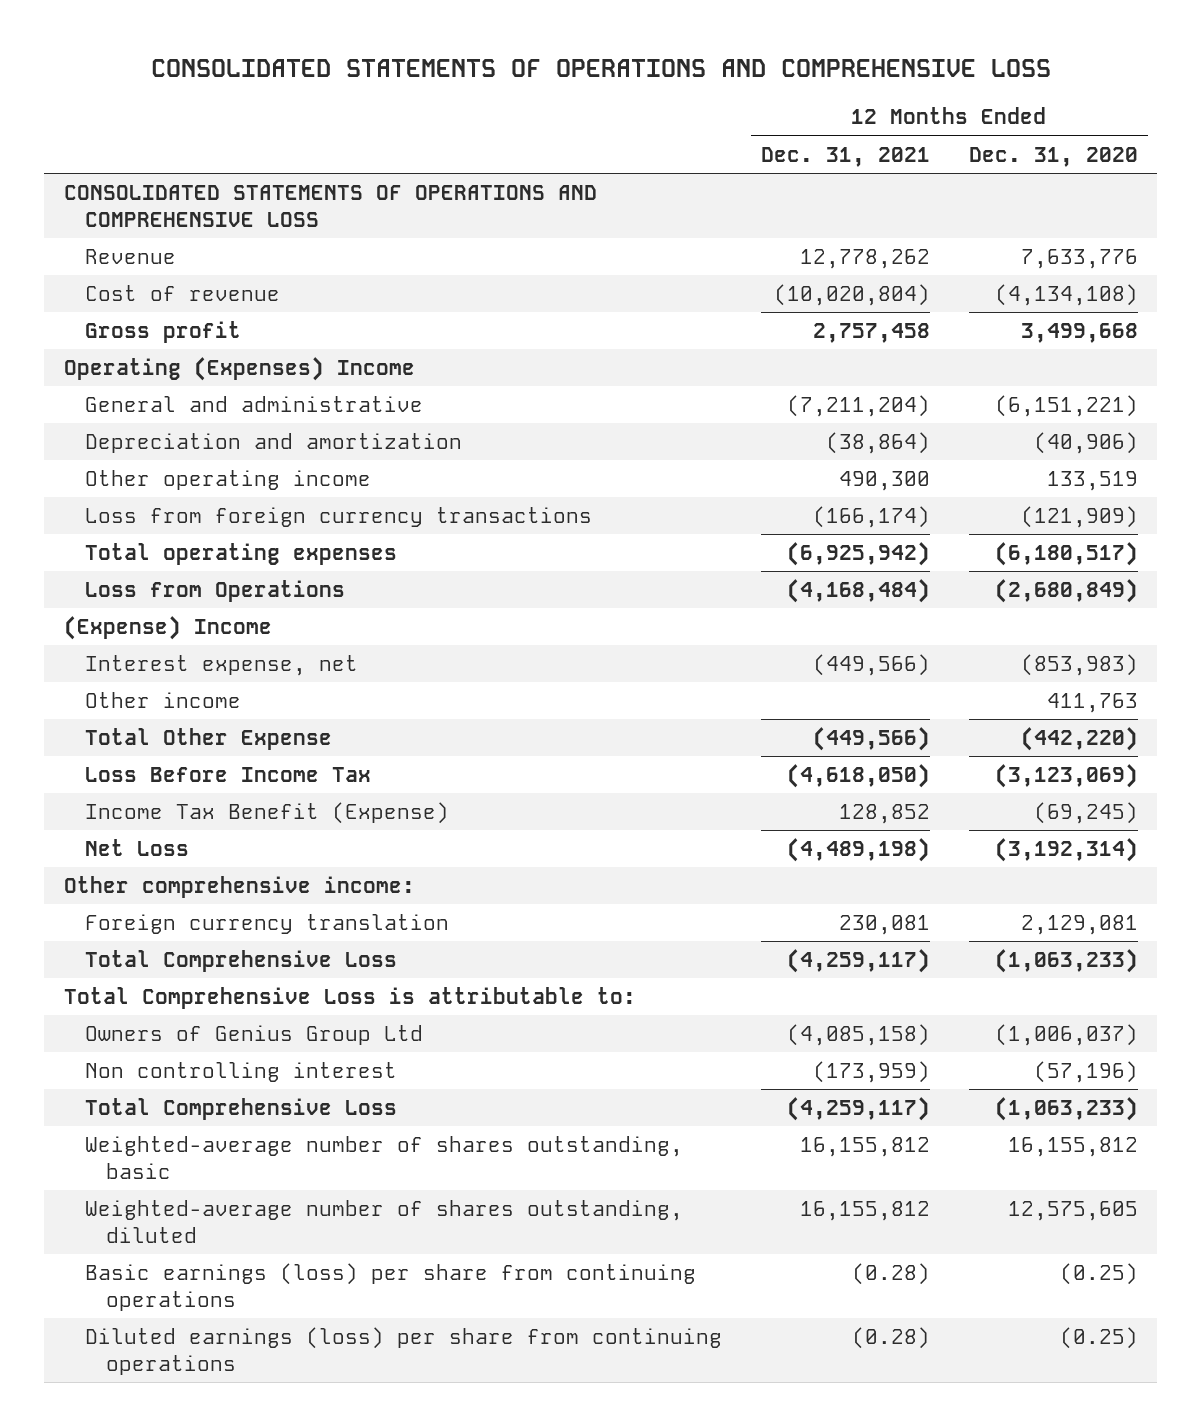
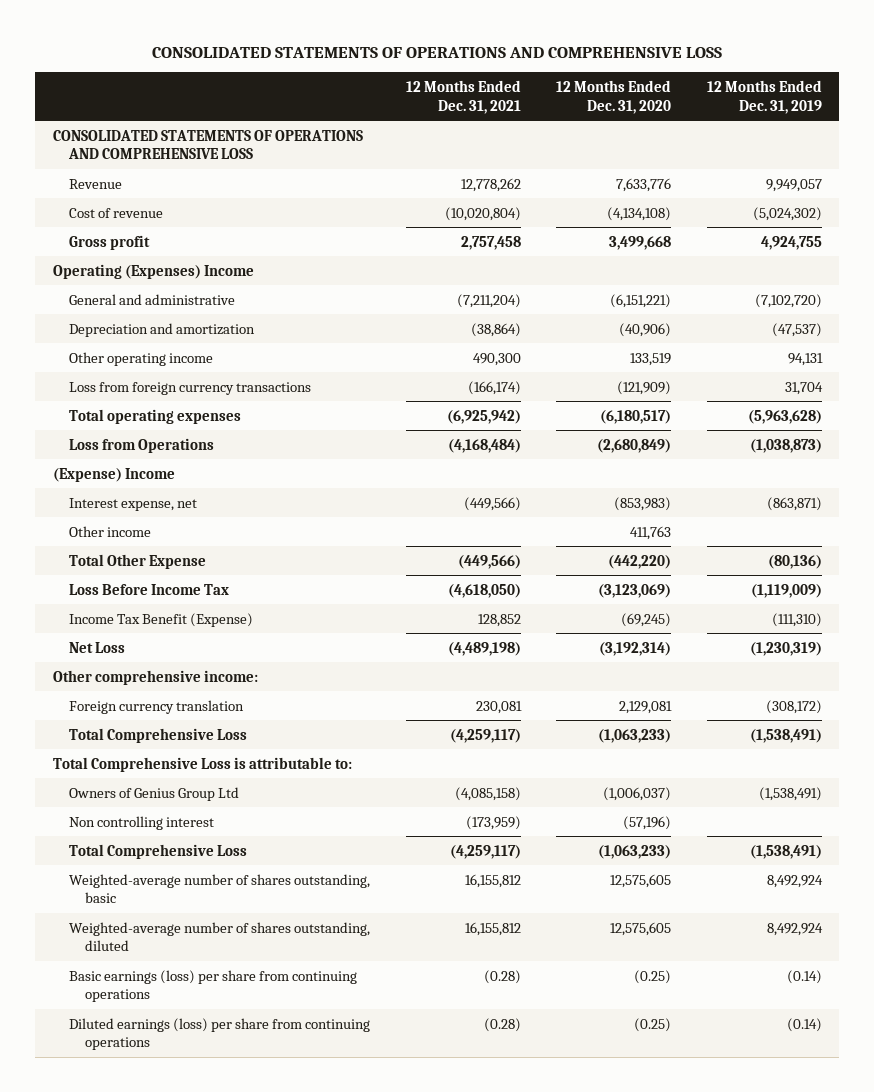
- | 12 Months Ended Dec. 31, 2021 | 12 Months Ended Dec. 31, 2020
+ | 12 Months Ended Dec. 31, 2021 | 12 Months Ended Dec. 31, 2020 | 12 Months Ended Dec. 31, 2019
- Weighted-average number of shares outstanding, basic | 16,155,812 | 16,155,812
+ Weighted-average number of shares outstanding, basic | 16,155,812 | 12,575,605 | 8,492,924

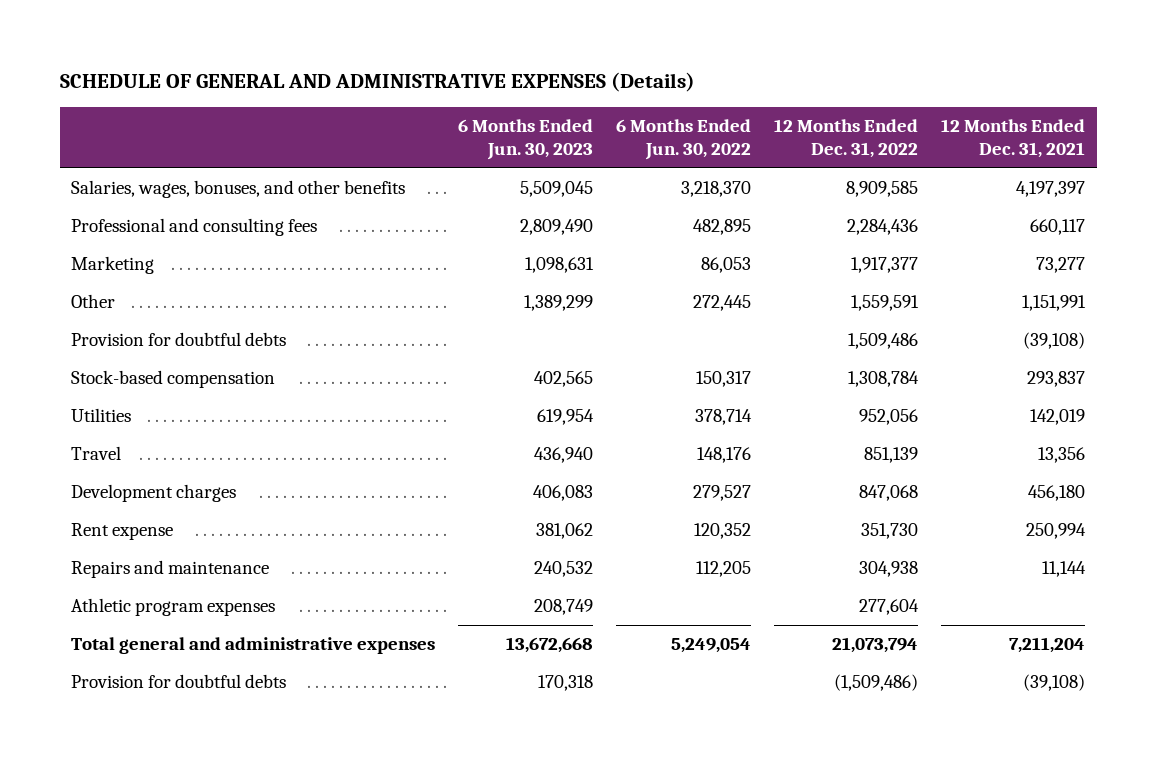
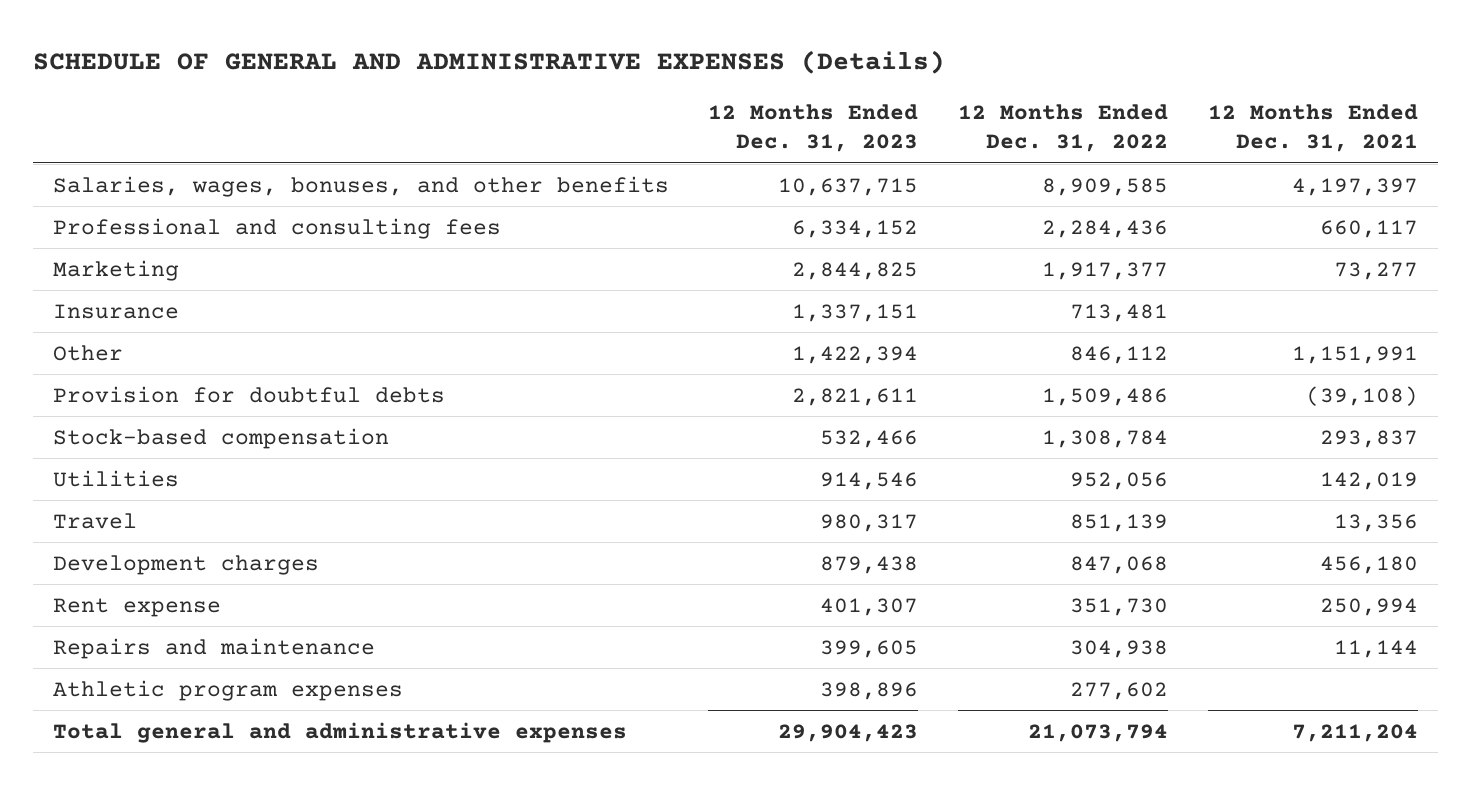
- | 6 Months Ended Jun. 30, 2023 | 6 Months Ended Jun. 30, 2022 | 12 Months Ended Dec. 31, 2022 | 12 Months Ended Dec. 31, 2021
+ | 12 Months Ended Dec. 31, 2023 | 12 Months Ended Dec. 31, 2022 | 12 Months Ended Dec. 31, 2021
- Other | 1,389,299 | 272,445 | 1,559,591 | 1,151,991
+ Insurance | 1,337,151 | 713,481 |
+ Other | 1,422,394 | 846,112 | 1,151,991
- Athletic program expenses | 208,749 | | 277,604 |
+ Athletic program expenses | 398,896 | 277,602 |
- Provision for doubtful debts | 170,318 | | (1,509,486) | (39,108)

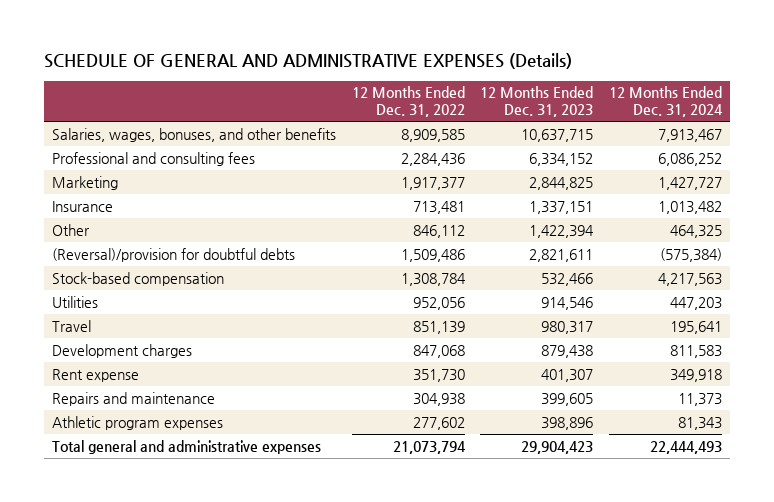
- | 12 Months Ended Dec. 31, 2023 | 12 Months Ended Dec. 31, 2022 | 12 Months Ended Dec. 31, 2021
+ | 12 Months Ended Dec. 31, 2022 | 12 Months Ended Dec. 31, 2023 | 12 Months Ended Dec. 31, 2024
- Provision for doubtful debts | 2,821,611 | 1,509,486 | (39,108)
+ (Reversal)/provision for doubtful debts | 1,509,486 | 2,821,611 | (575,384)

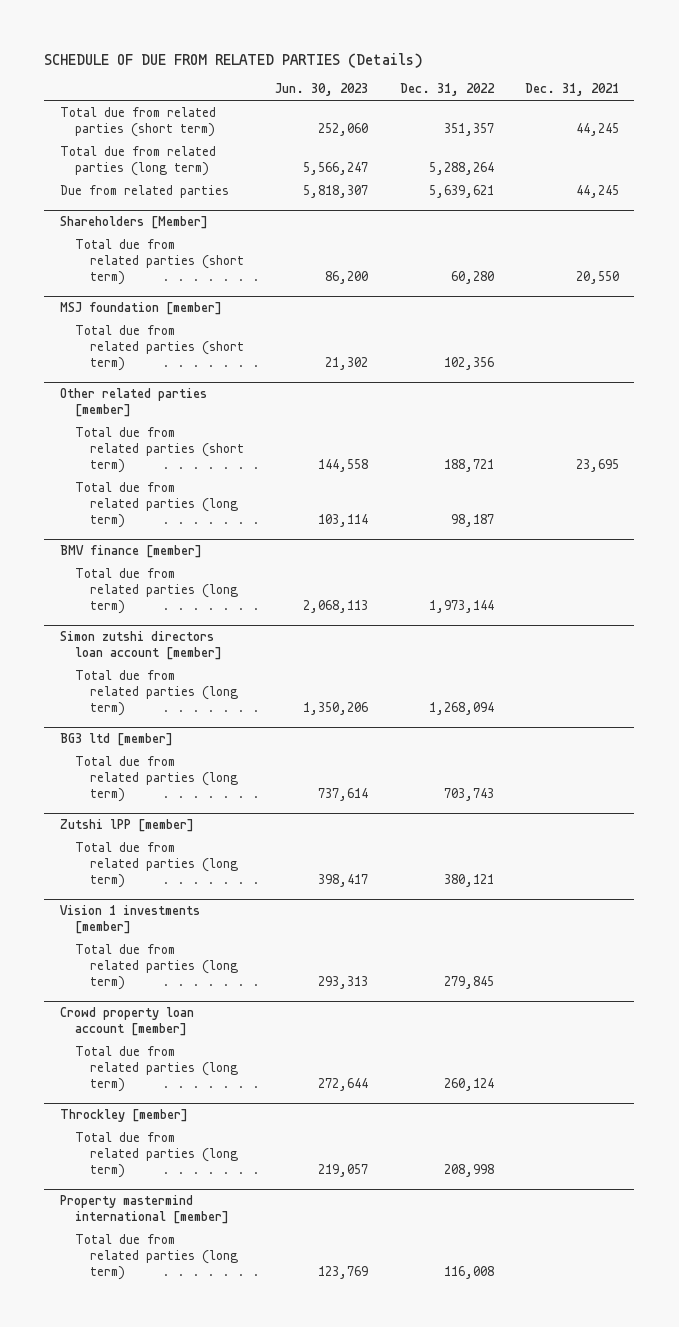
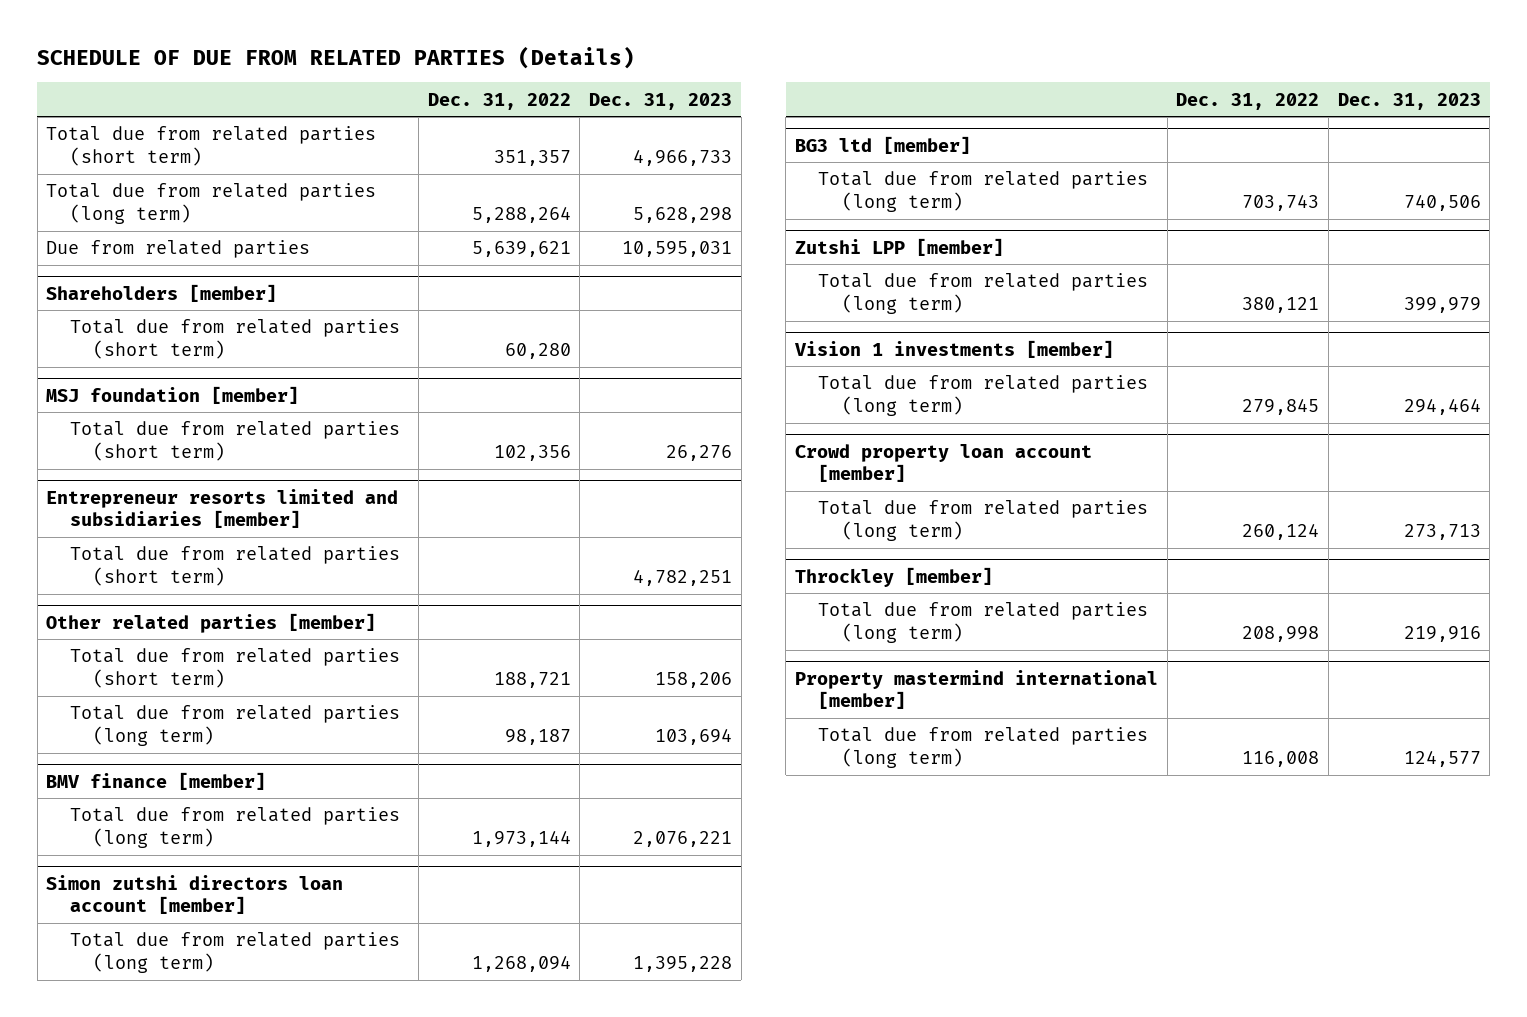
- | Jun. 30, 2023 | Dec. 31, 2022 | Dec. 31, 2021
+ | Dec. 31, 2022 | Dec. 31, 2023
- Shareholders [Member]
+ Shareholders [member]
+ Entrepreneur resorts limited and subsidiaries [member]
+ Total due from related parties (short term) | | 4,782,251
- Zutshi lPP [member]
+ Zutshi LPP [member]

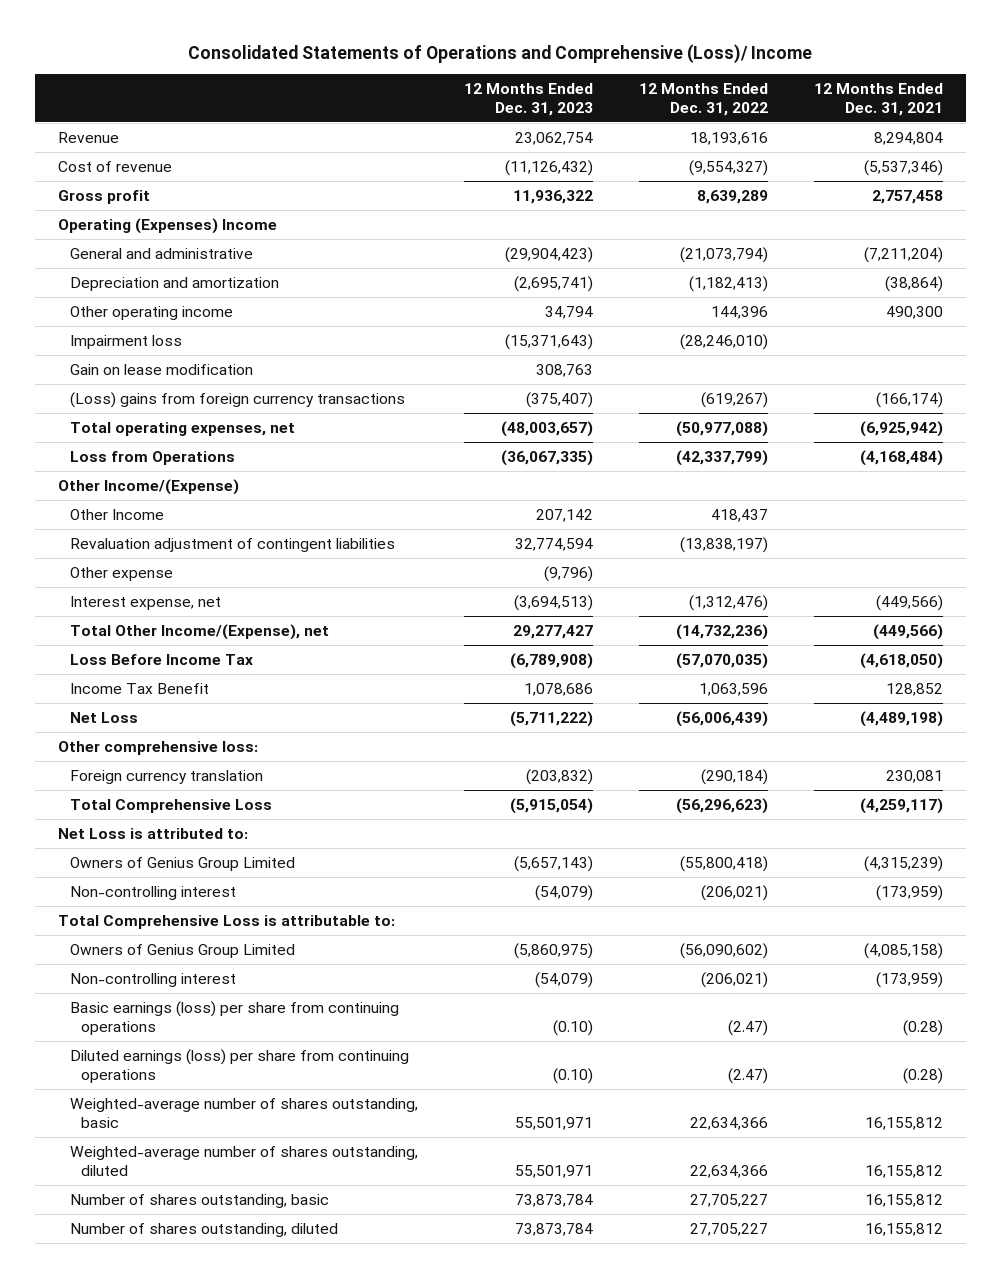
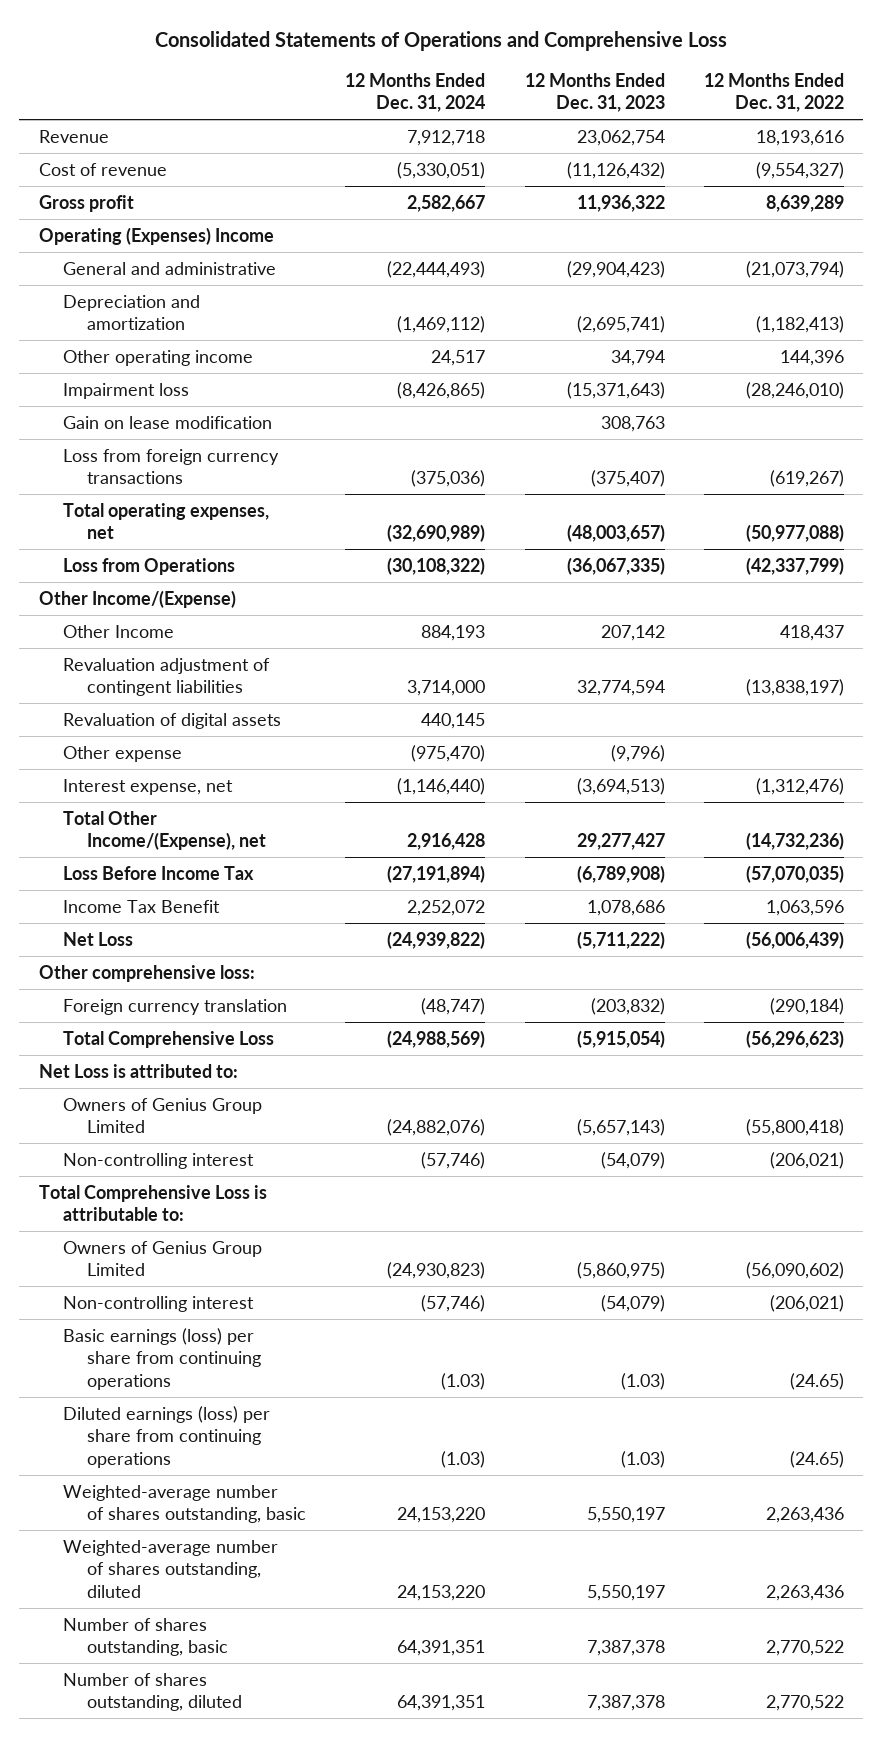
- Consolidated Statements of Operations and Comprehensive (Loss)/ Income
+ Consolidated Statements of Operations and Comprehensive Loss
- | 12 Months Ended Dec. 31, 2023 | 12 Months Ended Dec. 31, 2022 | 12 Months Ended Dec. 31, 2021
+ | 12 Months Ended Dec. 31, 2024 | 12 Months Ended Dec. 31, 2023 | 12 Months Ended Dec. 31, 2022
- (Loss) gains from foreign currency transactions | (375,407) | (619,267) | (166,174)
+ Loss from foreign currency transactions | (375,036) | (375,407) | (619,267)
+ Revaluation of digital assets | 440,145 | |
- Basic earnings (loss) per share from continuing operations | (0.10) | (2.47) | (0.28)
- Diluted earnings (loss) per share from continuing operations | (0.10) | (2.47) | (0.28)
- Weighted-average number of shares outstanding, basic | 55,501,971 | 22,634,366 | 16,155,812
- Weighted-average number of shares outstanding, diluted | 55,501,971 | 22,634,366 | 16,155,812
- Number of shares outstanding, basic | 73,873,784 | 27,705,227 | 16,155,812
- Number of shares outstanding, diluted | 73,873,784 | 27,705,227 | 16,155,812
+ Basic earnings (loss) per share from continuing operations | (1.03) | (1.03) | (24.65)
+ Diluted earnings (loss) per share from continuing operations | (1.03) | (1.03) | (24.65)
+ Weighted-average number of shares outstanding, basic | 24,153,220 | 5,550,197 | 2,263,436
+ Weighted-average number of shares outstanding, diluted | 24,153,220 | 5,550,197 | 2,263,436
+ Number of shares outstanding, basic | 64,391,351 | 7,387,378 | 2,770,522
+ Number of shares outstanding, diluted | 64,391,351 | 7,387,378 | 2,770,522

